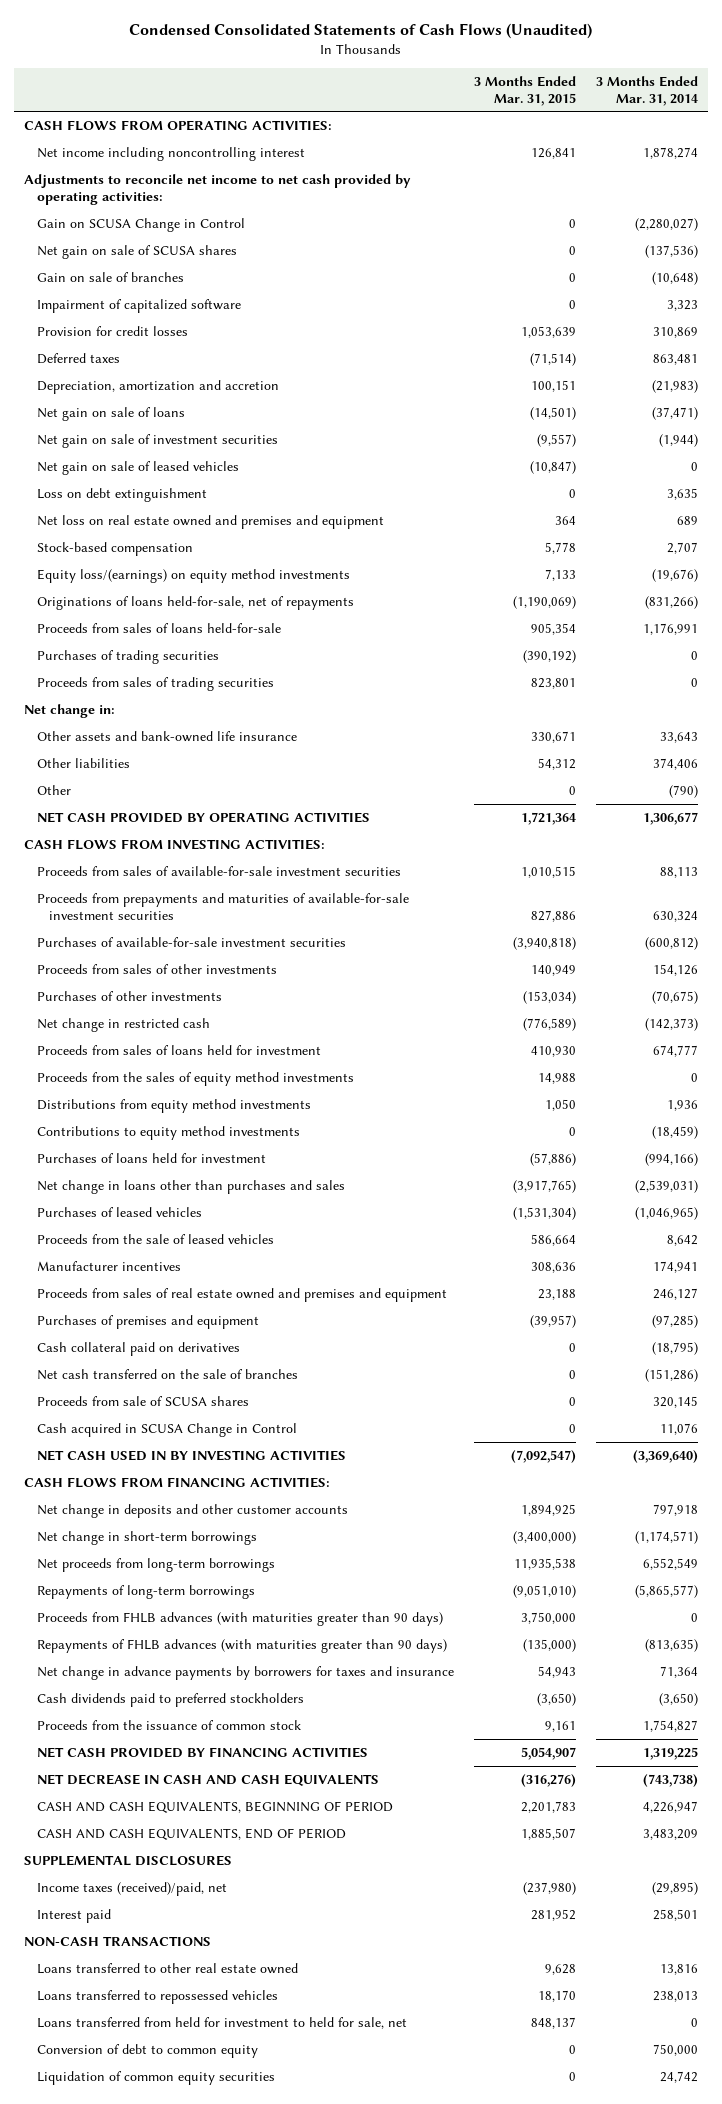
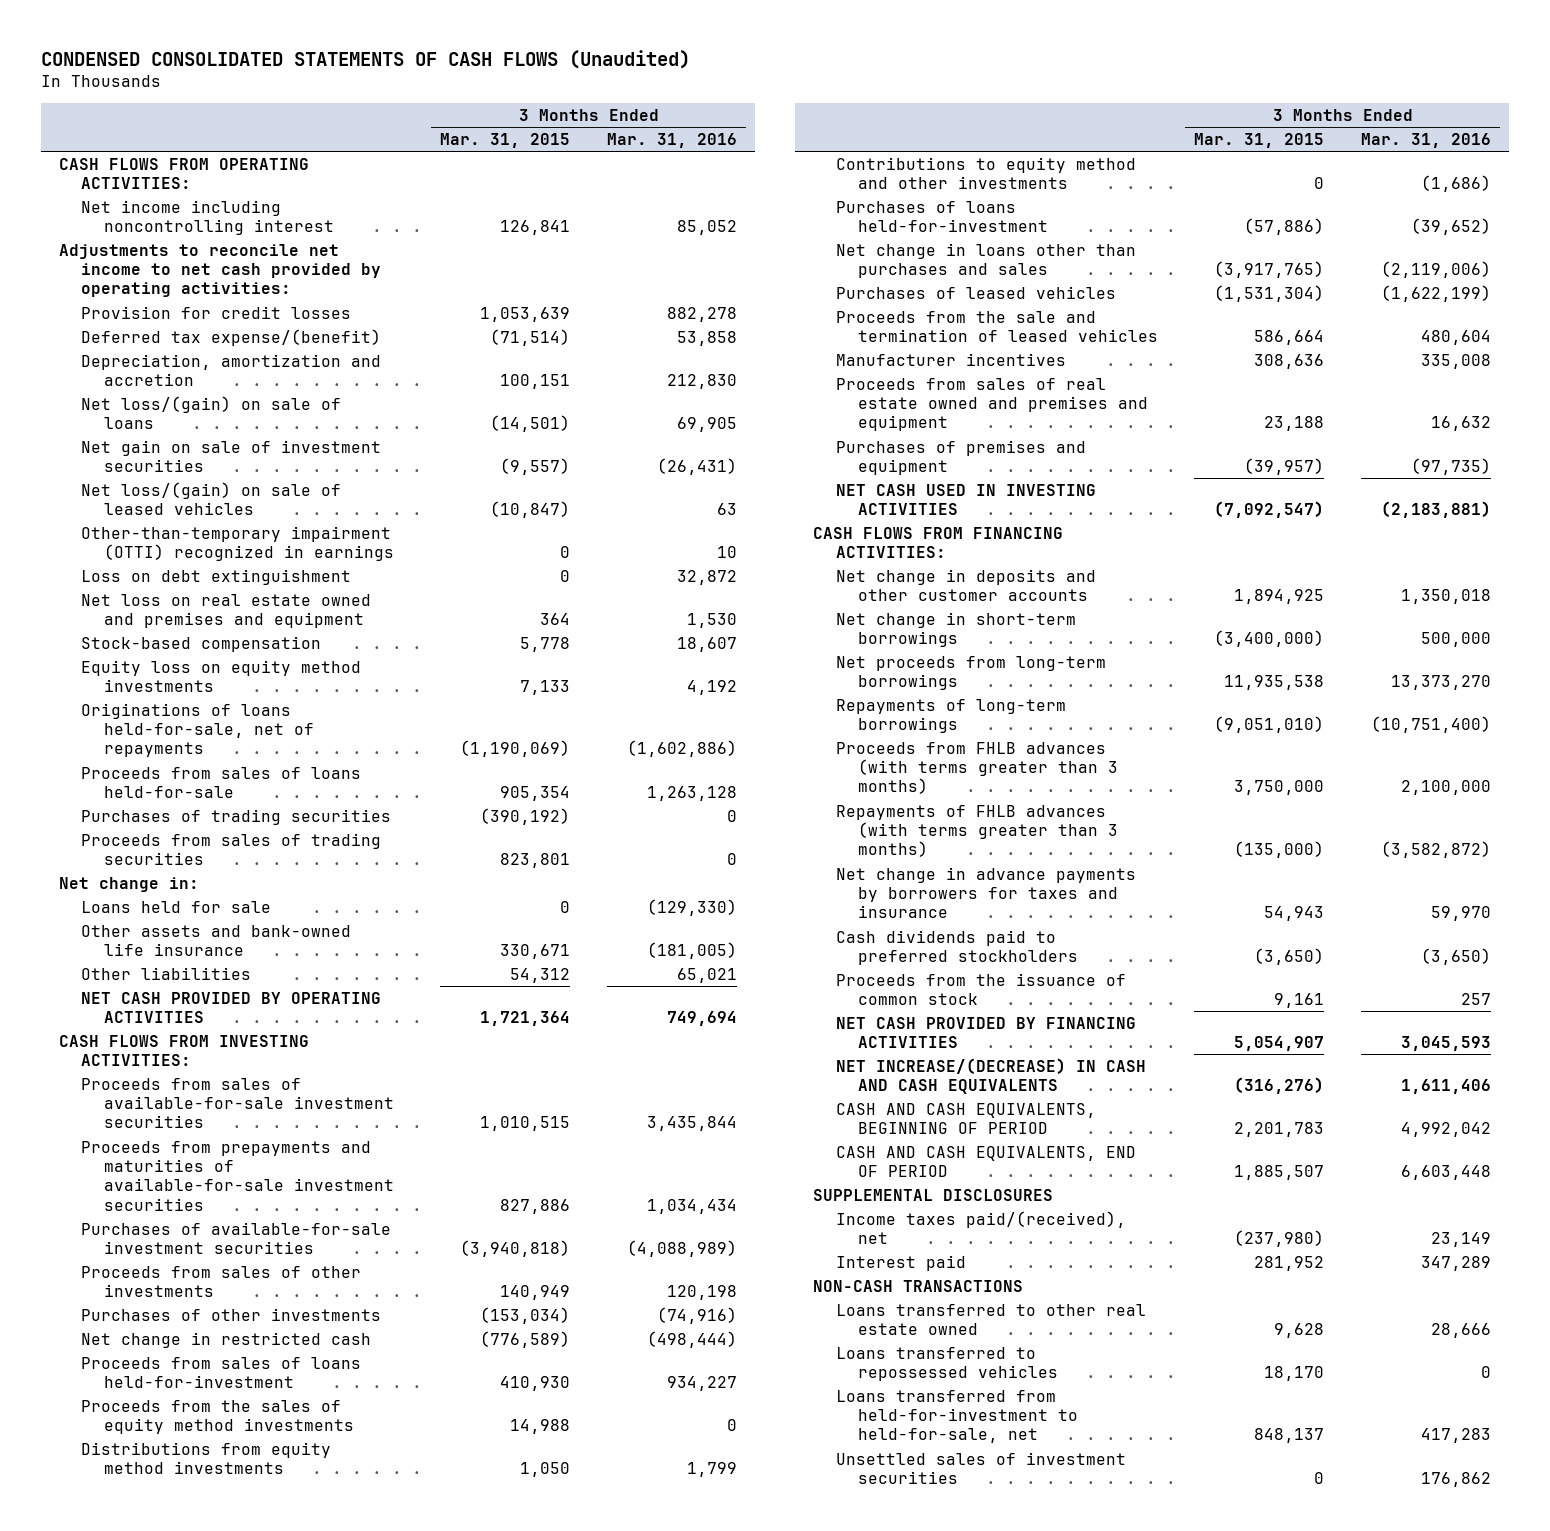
- Condensed Consolidated Statements of Cash Flows (Unaudited)
+ CONDENSED CONSOLIDATED STATEMENTS OF CASH FLOWS (Unaudited)
- | 3 Months Ended Mar. 31, 2015 | 3 Months Ended Mar. 31, 2014
+ | 3 Months Ended Mar. 31, 2015 | 3 Months Ended Mar. 31, 2016
- Gain on SCUSA Change in Control | 0 | (2,280,027)
- Net gain on sale of SCUSA shares | 0 | (137,536)
- Gain on sale of branches | 0 | (10,648)
- Impairment of capitalized software | 0 | 3,323
- Deferred taxes | (71,514) | 863,481
+ Deferred tax expense/(benefit) | (71,514) | 53,858
- Net gain on sale of loans | (14,501) | (37,471)
+ Net loss/(gain) on sale of loans | (14,501) | 69,905
- Net gain on sale of leased vehicles | (10,847) | 0
+ Net loss/(gain) on sale of leased vehicles | (10,847) | 63
+ Other-than-temporary impairment (OTTI) recognized in earnings | 0 | 10
- Equity loss/(earnings) on equity method investments | 7,133 | (19,676)
+ Equity loss on equity method investments | 7,133 | 4,192
+ Loans held for sale | 0 | (129,330)
- Other | 0 | (790)
- Proceeds from sales of loans held for investment | 410,930 | 674,777
+ Proceeds from sales of loans held-for-investment | 410,930 | 934,227
- Contributions to equity method investments | 0 | (18,459)
- Purchases of loans held for investment | (57,886) | (994,166)
+ Contributions to equity method and other investments | 0 | (1,686)
+ Purchases of loans held-for-investment | (57,886) | (39,652)
- Proceeds from the sale of leased vehicles | 586,664 | 8,642
+ Proceeds from the sale and termination of leased vehicles | 586,664 | 480,604
- Cash collateral paid on derivatives | 0 | (18,795)
- Net cash transferred on the sale of branches | 0 | (151,286)
- Proceeds from sale of SCUSA shares | 0 | 320,145
- Cash acquired in SCUSA Change in Control | 0 | 11,076
- NET CASH USED IN BY INVESTING ACTIVITIES | (7,092,547) | (3,369,640)
+ NET CASH USED IN INVESTING ACTIVITIES | (7,092,547) | (2,183,881)
- Proceeds from FHLB advances (with maturities greater than 90 days) | 3,750,000 | 0
- Repayments of FHLB advances (with maturities greater than 90 days) | (135,000) | (813,635)
+ Proceeds from FHLB advances (with terms greater than 3 months) | 3,750,000 | 2,100,000
+ Repayments of FHLB advances (with terms greater than 3 months) | (135,000) | (3,582,872)
- NET DECREASE IN CASH AND CASH EQUIVALENTS | (316,276) | (743,738)
+ NET INCREASE/(DECREASE) IN CASH AND CASH EQUIVALENTS | (316,276) | 1,611,406
- Income taxes (received)/paid, net | (237,980) | (29,895)
+ Income taxes paid/(received), net | (237,980) | 23,149
- Loans transferred from held for investment to held for sale, net | 848,137 | 0
- Conversion of debt to common equity | 0 | 750,000
- Liquidation of common equity securities | 0 | 24,742
+ Loans transferred from held-for-investment to held-for-sale, net | 848,137 | 417,283
+ Unsettled sales of investment securities | 0 | 176,862

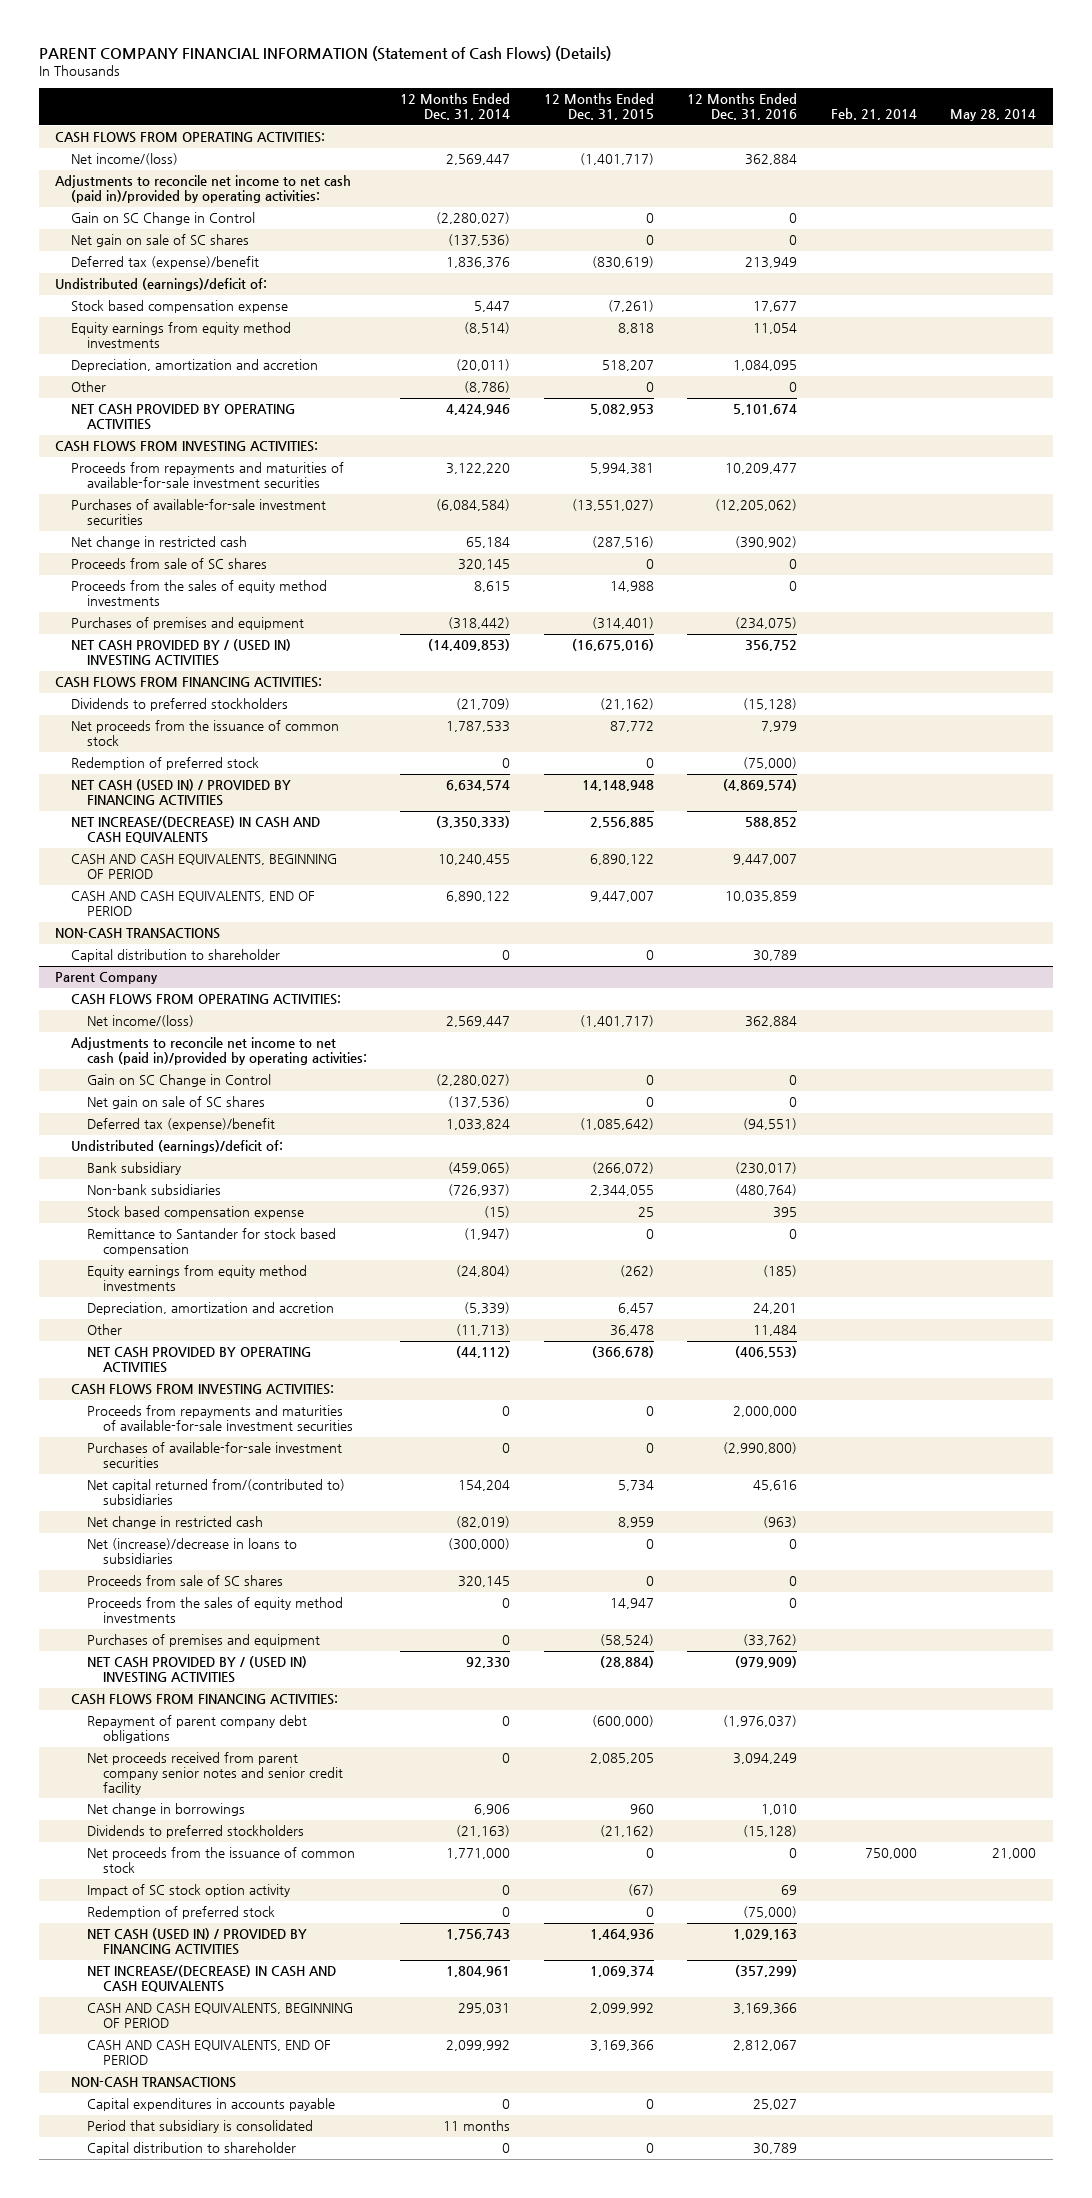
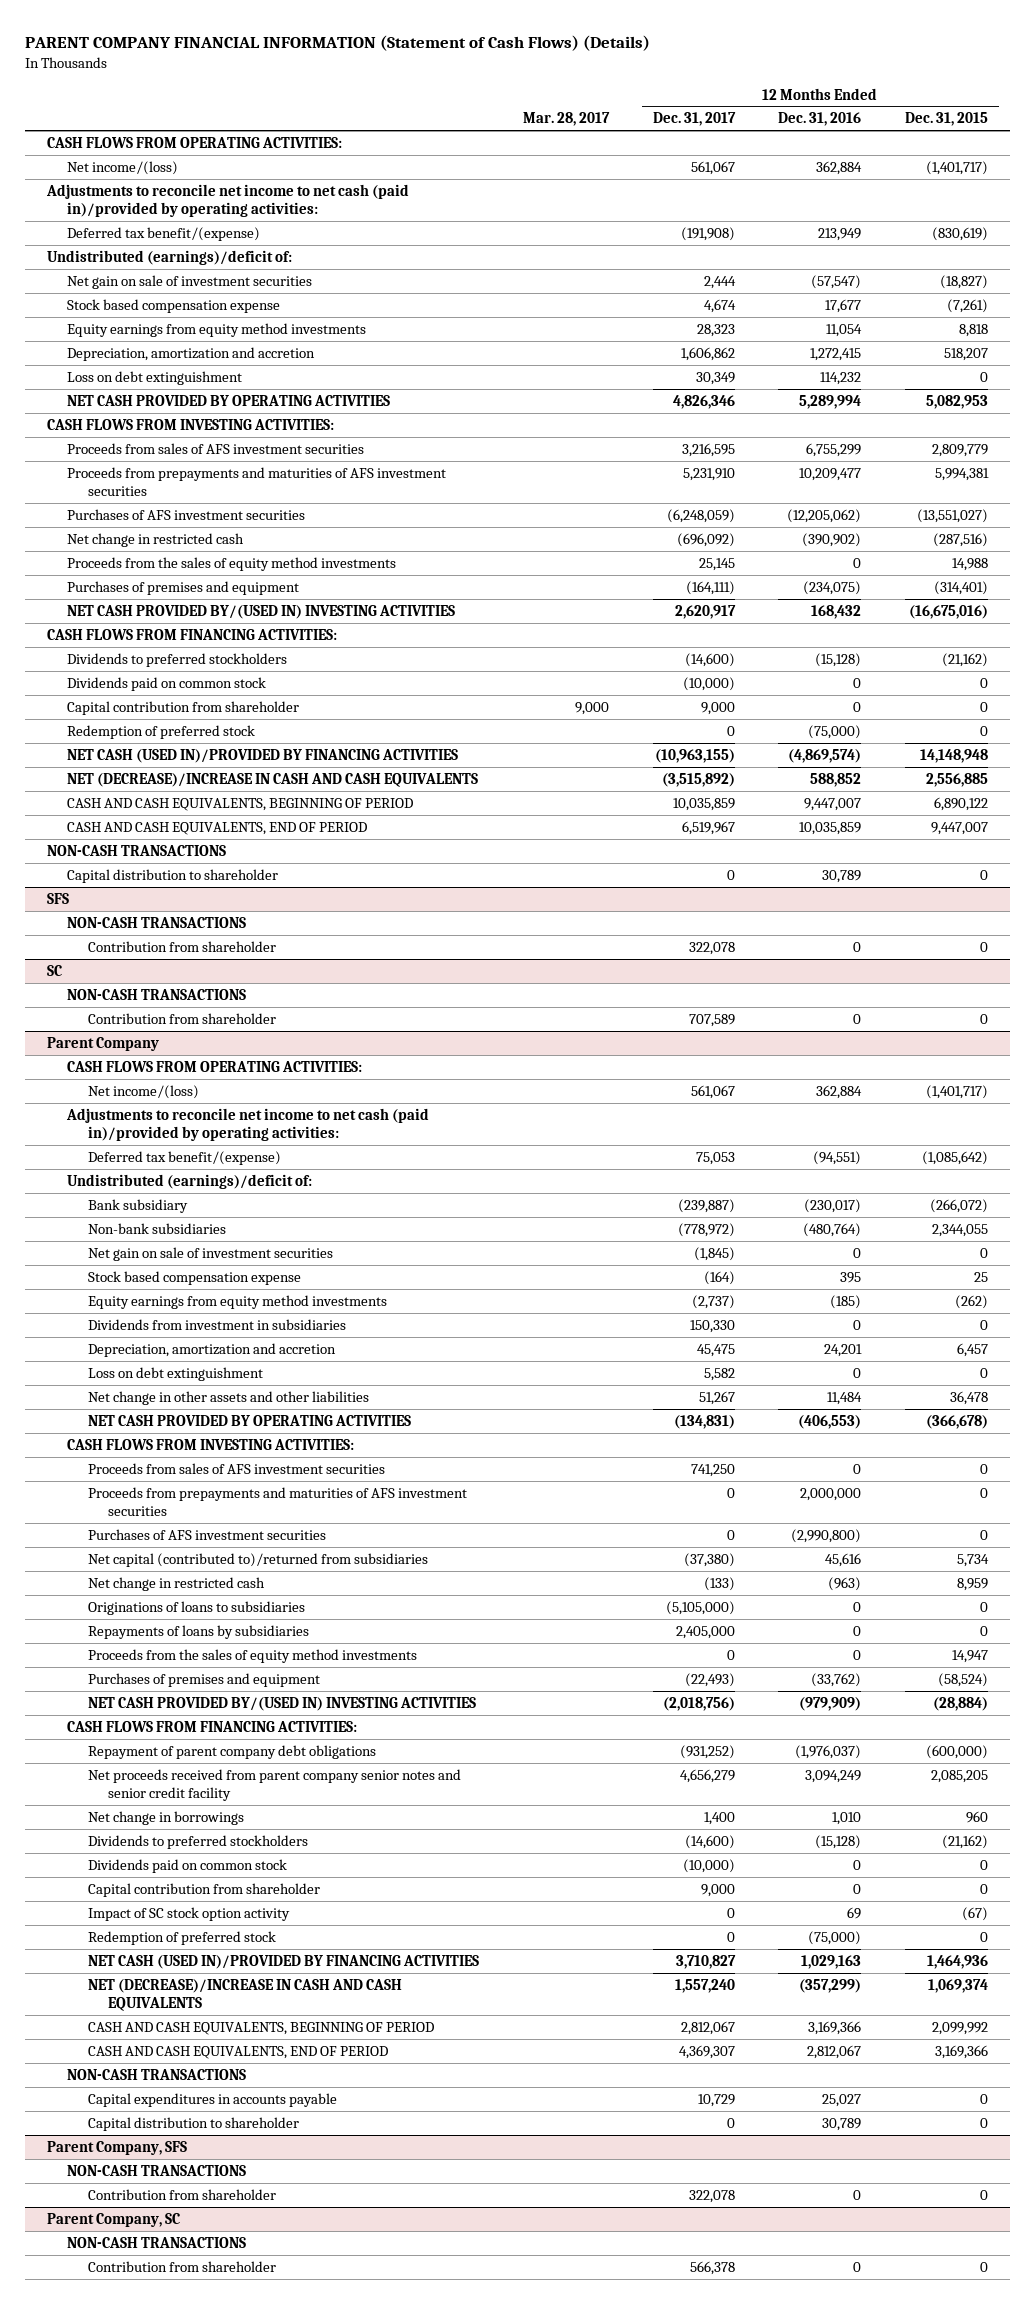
- | 12 Months Ended Dec. 31, 2014 | 12 Months Ended Dec. 31, 2015 | 12 Months Ended Dec. 31, 2016 | Feb. 21, 2014 | May 28, 2014
+ | Mar. 28, 2017 | 12 Months Ended Dec. 31, 2017 | 12 Months Ended Dec. 31, 2016 | 12 Months Ended Dec. 31, 2015
- Gain on SC Change in Control | (2,280,027) | 0 | 0 | |
- Net gain on sale of SC shares | (137,536) | 0 | 0 | |
- Deferred tax (expense)/benefit | 1,836,376 | (830,619) | 213,949 | |
+ Deferred tax benefit/(expense) | | (191,908) | 213,949 | (830,619)
+ Net gain on sale of investment securities | | 2,444 | (57,547) | (18,827)
- Depreciation, amortization and accretion | (20,011) | 518,207 | 1,084,095 | |
- Other | (8,786) | 0 | 0 | |
- NET CASH PROVIDED BY OPERATING ACTIVITIES | 4,424,946 | 5,082,953 | 5,101,674 | |
+ Depreciation, amortization and accretion | | 1,606,862 | 1,272,415 | 518,207
+ Loss on debt extinguishment | | 30,349 | 114,232 | 0
+ NET CASH PROVIDED BY OPERATING ACTIVITIES | | 4,826,346 | 5,289,994 | 5,082,953
- Proceeds from repayments and maturities of available-for-sale investment securities | 3,122,220 | 5,994,381 | 10,209,477 | |
- Purchases of available-for-sale investment securities | (6,084,584) | (13,551,027) | (12,205,062) | |
+ Proceeds from sales of AFS investment securities | | 3,216,595 | 6,755,299 | 2,809,779
+ Proceeds from prepayments and maturities of AFS investment securities | | 5,231,910 | 10,209,477 | 5,994,381
+ Purchases of AFS investment securities | | (6,248,059) | (12,205,062) | (13,551,027)
- Proceeds from sale of SC shares | 320,145 | 0 | 0 | |
- NET CASH PROVIDED BY / (USED IN) INVESTING ACTIVITIES | (14,409,853) | (16,675,016) | 356,752 | |
+ NET CASH PROVIDED BY/(USED IN) INVESTING ACTIVITIES | | 2,620,917 | 168,432 | (16,675,016)
- Net proceeds from the issuance of common stock | 1,787,533 | 87,772 | 7,979 | |
+ Dividends paid on common stock | | (10,000) | 0 | 0
+ Capital contribution from shareholder | 9,000 | 9,000 | 0 | 0
- NET CASH (USED IN) / PROVIDED BY FINANCING ACTIVITIES | 6,634,574 | 14,148,948 | (4,869,574) | |
- NET INCREASE/(DECREASE) IN CASH AND CASH EQUIVALENTS | (3,350,333) | 2,556,885 | 588,852 | |
+ NET CASH (USED IN)/PROVIDED BY FINANCING ACTIVITIES | | (10,963,155) | (4,869,574) | 14,148,948
+ NET (DECREASE)/INCREASE IN CASH AND CASH EQUIVALENTS | | (3,515,892) | 588,852 | 2,556,885
+ SFS
+ NON-CASH TRANSACTIONS
+ Contribution from shareholder | | 322,078 | 0 | 0
+ SC
+ NON-CASH TRANSACTIONS
+ Contribution from shareholder | | 707,589 | 0 | 0
@ Parent Company
- Gain on SC Change in Control | (2,280,027) | 0 | 0 | |
- Net gain on sale of SC shares | (137,536) | 0 | 0 | |
- Deferred tax (expense)/benefit | 1,033,824 | (1,085,642) | (94,551) | |
+ Deferred tax benefit/(expense) | | 75,053 | (94,551) | (1,085,642)
+ Net gain on sale of investment securities | | (1,845) | 0 | 0
- Remittance to Santander for stock based compensation | (1,947) | 0 | 0 | |
+ Dividends from investment in subsidiaries | | 150,330 | 0 | 0
- Other | (11,713) | 36,478 | 11,484 | |
+ Loss on debt extinguishment | | 5,582 | 0 | 0
+ Net change in other assets and other liabilities | | 51,267 | 11,484 | 36,478
- Proceeds from repayments and maturities of available-for-sale investment securities | 0 | 0 | 2,000,000 | |
- Purchases of available-for-sale investment securities | 0 | 0 | (2,990,800) | |
- Net capital returned from/(contributed to) subsidiaries | 154,204 | 5,734 | 45,616 | |
+ Proceeds from sales of AFS investment securities | | 741,250 | 0 | 0
+ Proceeds from prepayments and maturities of AFS investment securities | | 0 | 2,000,000 | 0
+ Purchases of AFS investment securities | | 0 | (2,990,800) | 0
+ Net capital (contributed to)/returned from subsidiaries | | (37,380) | 45,616 | 5,734
- Net (increase)/decrease in loans to subsidiaries | (300,000) | 0 | 0 | |
- Proceeds from sale of SC shares | 320,145 | 0 | 0 | |
+ Originations of loans to subsidiaries | | (5,105,000) | 0 | 0
+ Repayments of loans by subsidiaries | | 2,405,000 | 0 | 0
- NET CASH PROVIDED BY / (USED IN) INVESTING ACTIVITIES | 92,330 | (28,884) | (979,909) | |
+ NET CASH PROVIDED BY/(USED IN) INVESTING ACTIVITIES | | (2,018,756) | (979,909) | (28,884)
- Net proceeds from the issuance of common stock | 1,771,000 | 0 | 0 | 750,000 | 21,000
+ Dividends paid on common stock | | (10,000) | 0 | 0
+ Capital contribution from shareholder | | 9,000 | 0 | 0
- NET CASH (USED IN) / PROVIDED BY FINANCING ACTIVITIES | 1,756,743 | 1,464,936 | 1,029,163 | |
- NET INCREASE/(DECREASE) IN CASH AND CASH EQUIVALENTS | 1,804,961 | 1,069,374 | (357,299) | |
+ NET CASH (USED IN)/PROVIDED BY FINANCING ACTIVITIES | | 3,710,827 | 1,029,163 | 1,464,936
+ NET (DECREASE)/INCREASE IN CASH AND CASH EQUIVALENTS | | 1,557,240 | (357,299) | 1,069,374
- Period that subsidiary is consolidated | 11 months | | | |
+ Parent Company, SFS
+ NON-CASH TRANSACTIONS
+ Contribution from shareholder | | 322,078 | 0 | 0
+ Parent Company, SC
+ NON-CASH TRANSACTIONS
+ Contribution from shareholder | | 566,378 | 0 | 0

